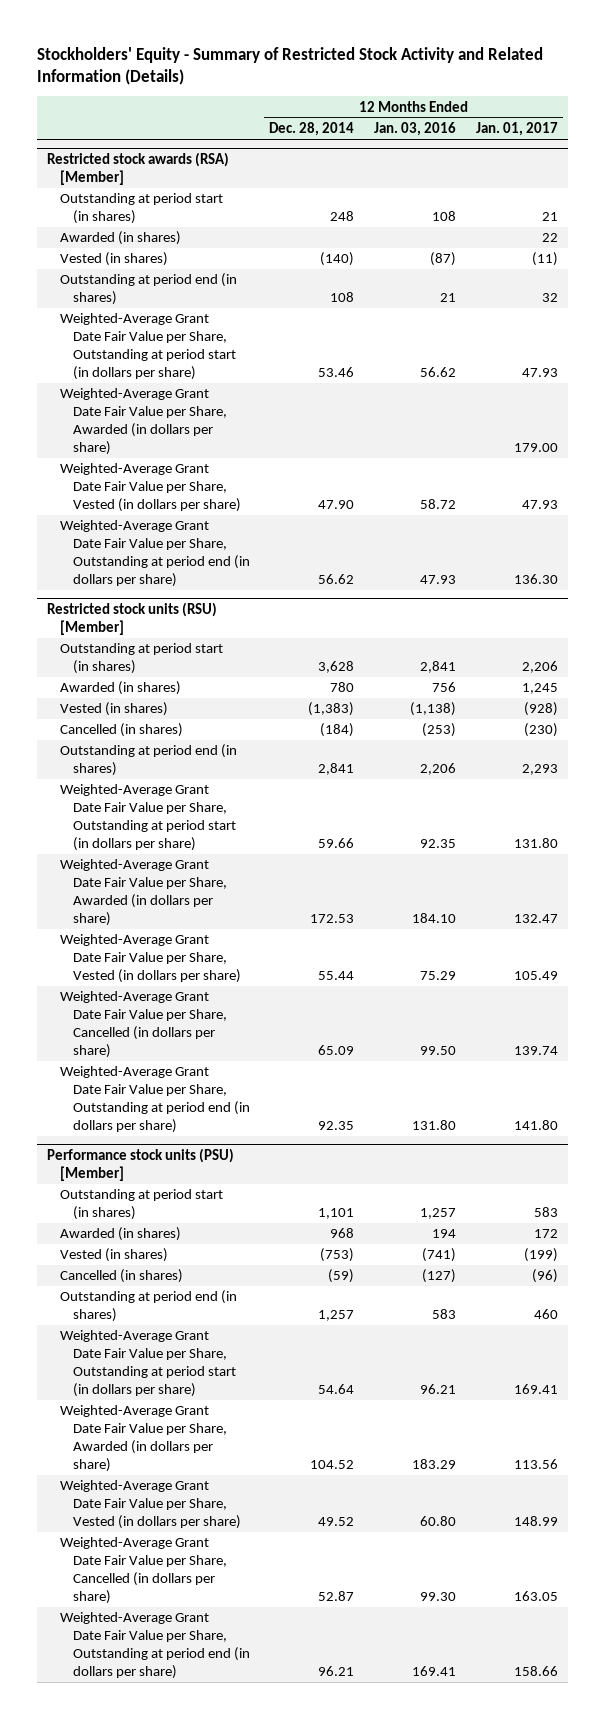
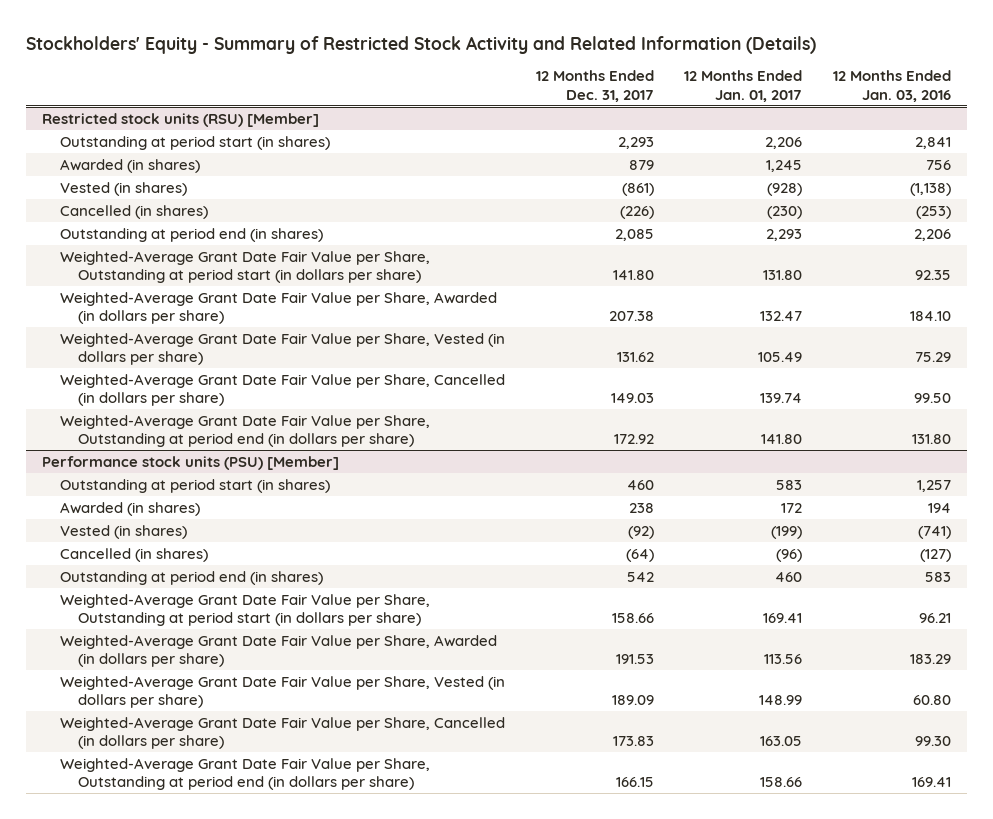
- | 12 Months Ended Dec. 28, 2014 | 12 Months Ended Jan. 03, 2016 | 12 Months Ended Jan. 01, 2017
+ | 12 Months Ended Dec. 31, 2017 | 12 Months Ended Jan. 01, 2017 | 12 Months Ended Jan. 03, 2016
- Restricted stock awards (RSA) [Member]
- Outstanding at period start (in shares) | 248 | 108 | 21
- Awarded (in shares) | | | 22
- Vested (in shares) | (140) | (87) | (11)
- Outstanding at period end (in shares) | 108 | 21 | 32
- Weighted-Average Grant Date Fair Value per Share, Outstanding at period start (in dollars per share) | 53.46 | 56.62 | 47.93
- Weighted-Average Grant Date Fair Value per Share, Awarded (in dollars per share) | | | 179.00
- Weighted-Average Grant Date Fair Value per Share, Vested (in dollars per share) | 47.90 | 58.72 | 47.93
- Weighted-Average Grant Date Fair Value per Share, Outstanding at period end (in dollars per share) | 56.62 | 47.93 | 136.30

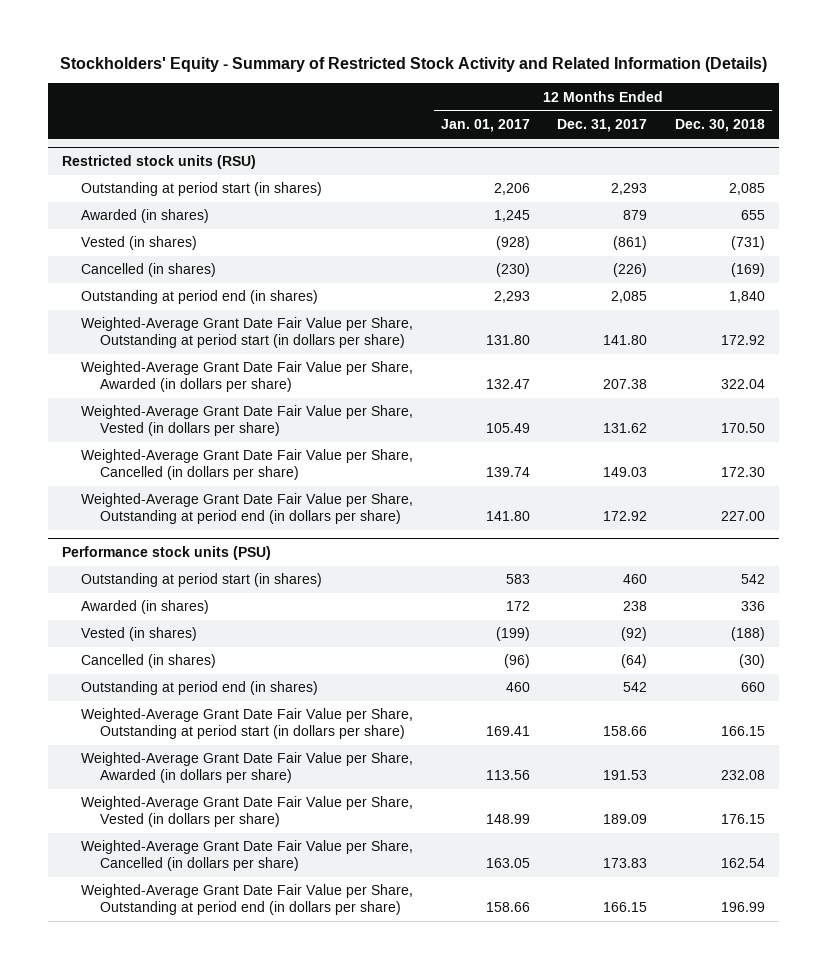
- | 12 Months Ended Dec. 31, 2017 | 12 Months Ended Jan. 01, 2017 | 12 Months Ended Jan. 03, 2016
+ | 12 Months Ended Jan. 01, 2017 | 12 Months Ended Dec. 31, 2017 | 12 Months Ended Dec. 30, 2018
- Restricted stock units (RSU) [Member]
+ Restricted stock units (RSU)
- Performance stock units (PSU) [Member]
+ Performance stock units (PSU)

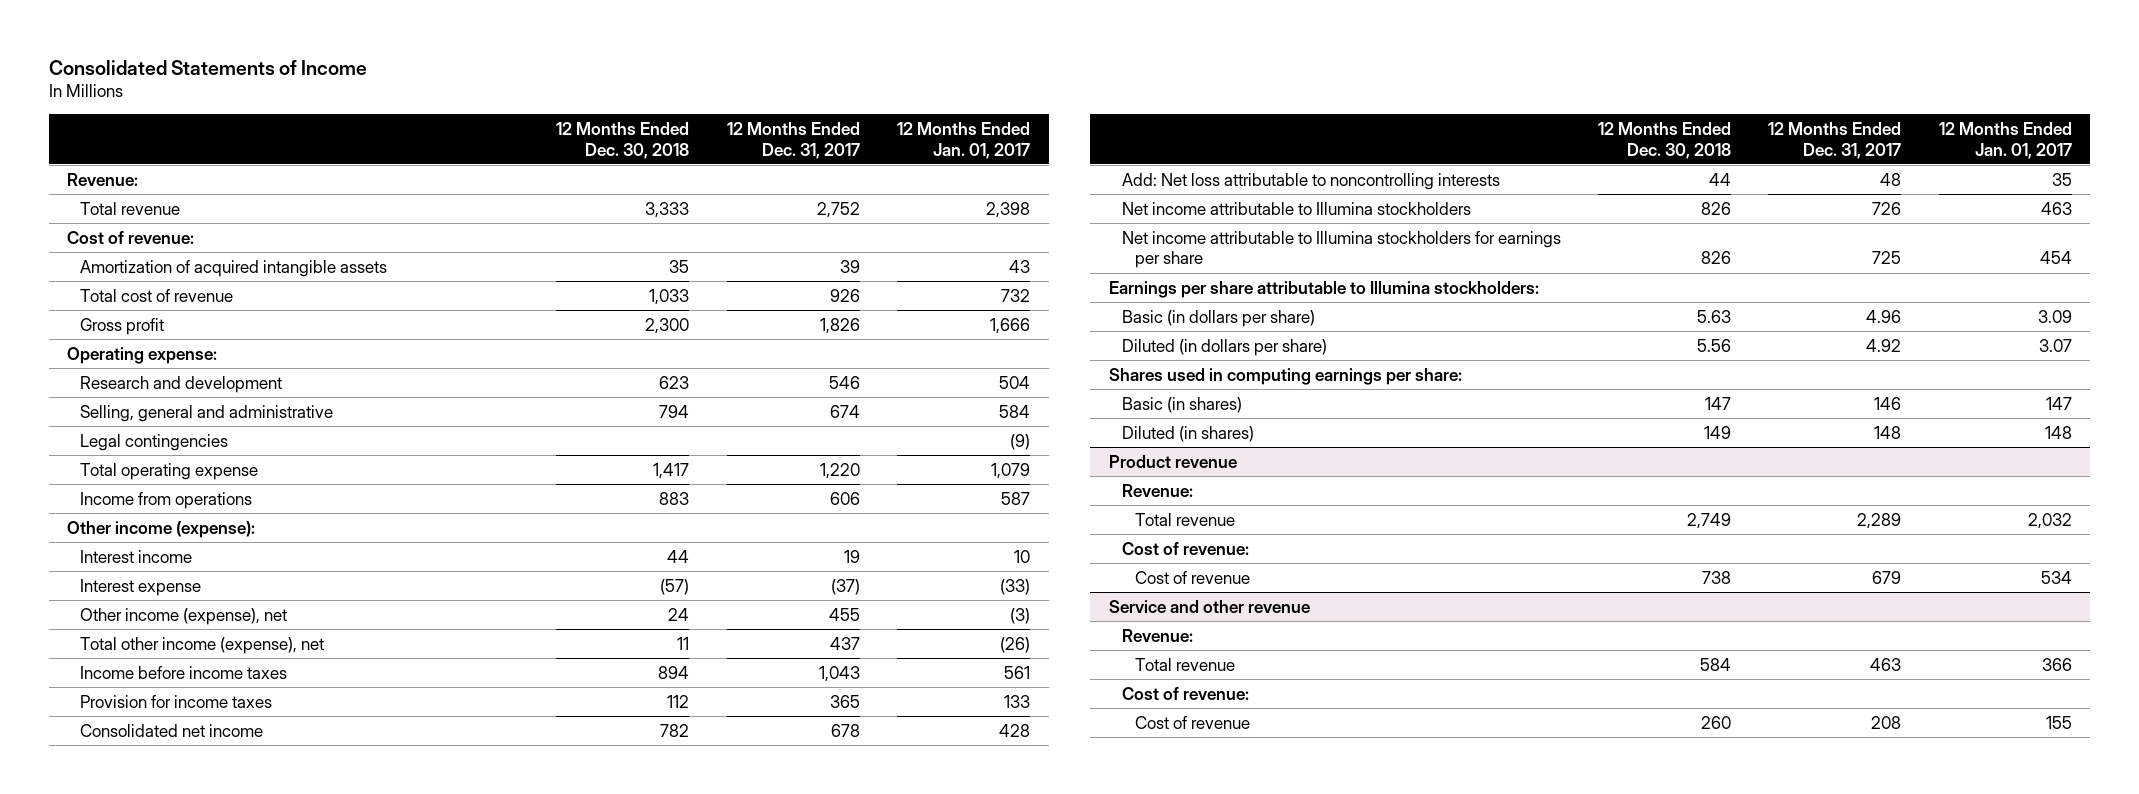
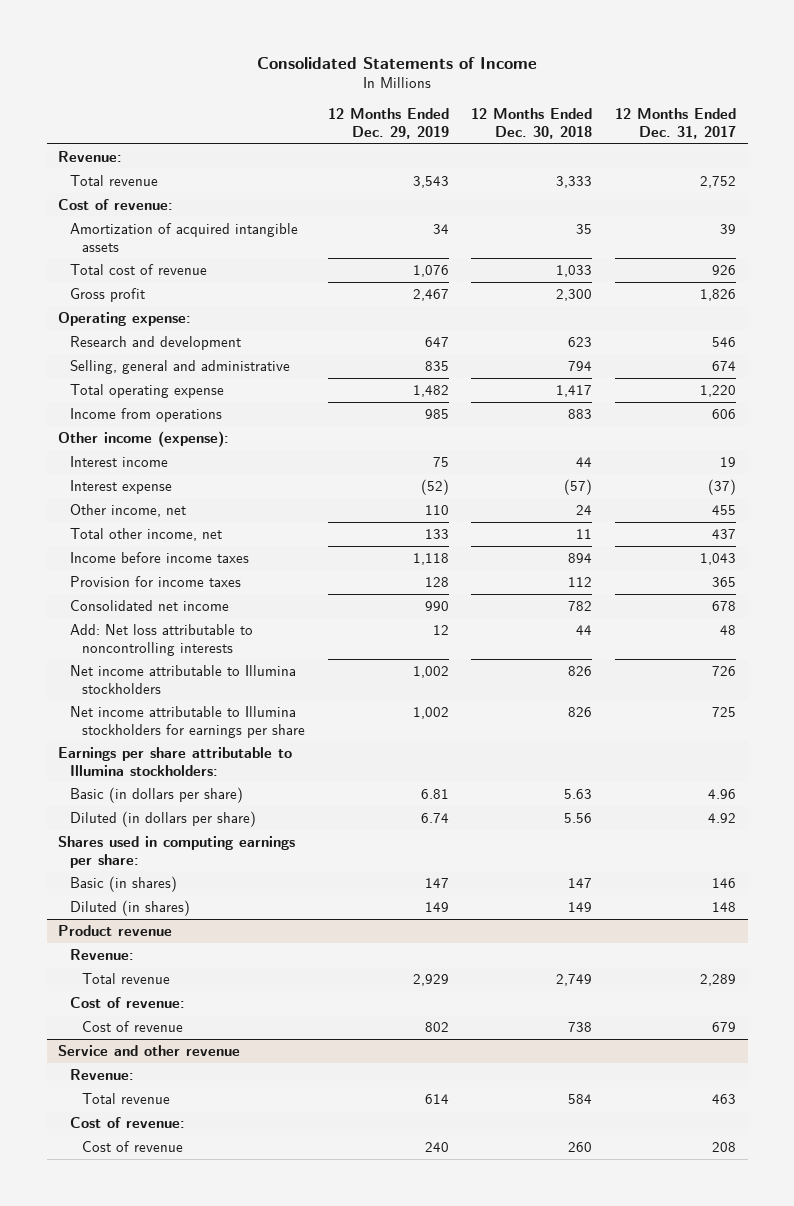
- | 12 Months Ended Dec. 30, 2018 | 12 Months Ended Dec. 31, 2017 | 12 Months Ended Jan. 01, 2017
+ | 12 Months Ended Dec. 29, 2019 | 12 Months Ended Dec. 30, 2018 | 12 Months Ended Dec. 31, 2017
- Legal contingencies | | | (9)
- Other income (expense), net | 24 | 455 | (3)
- Total other income (expense), net | 11 | 437 | (26)
+ Other income, net | 110 | 24 | 455
+ Total other income, net | 133 | 11 | 437

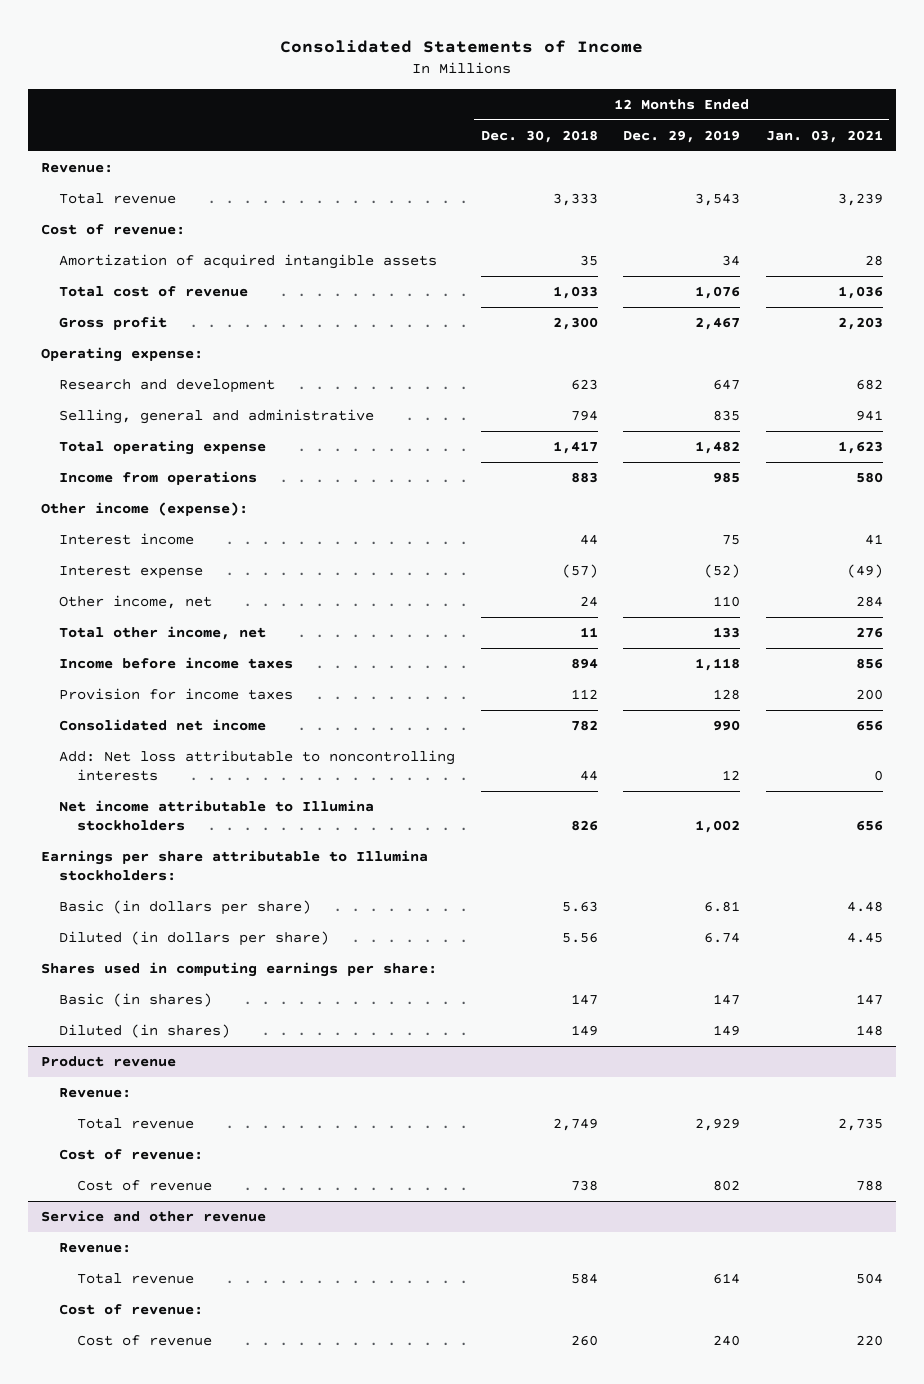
- | 12 Months Ended Dec. 29, 2019 | 12 Months Ended Dec. 30, 2018 | 12 Months Ended Dec. 31, 2017
+ | 12 Months Ended Dec. 30, 2018 | 12 Months Ended Dec. 29, 2019 | 12 Months Ended Jan. 03, 2021
- Net income attributable to Illumina stockholders for earnings per share | 1,002 | 826 | 725

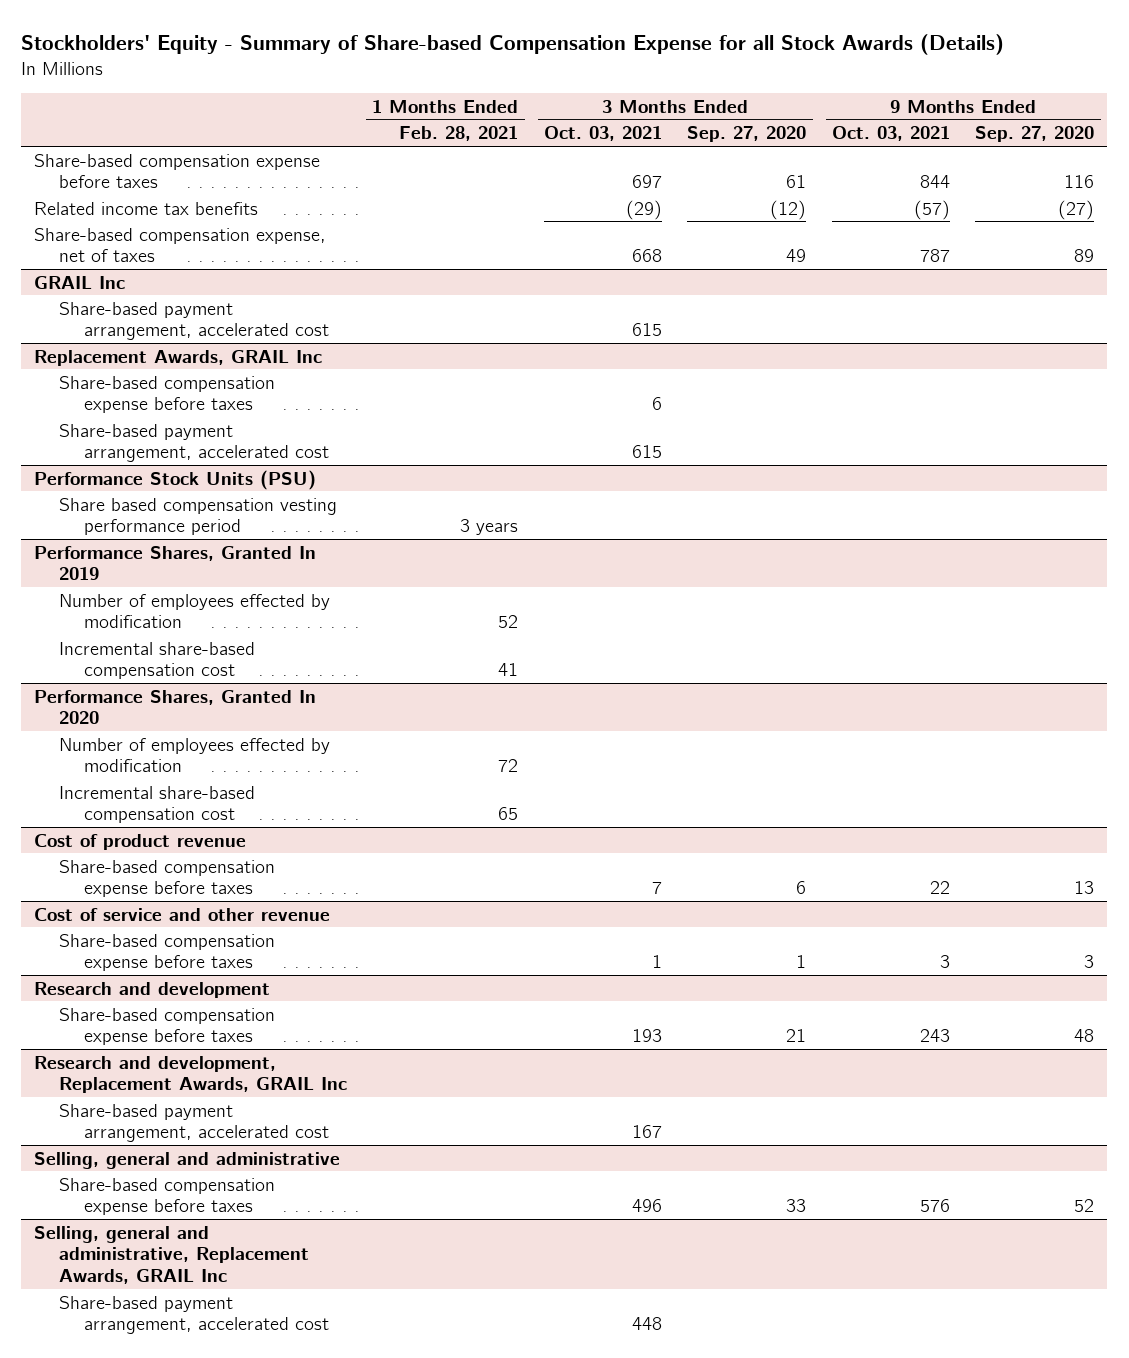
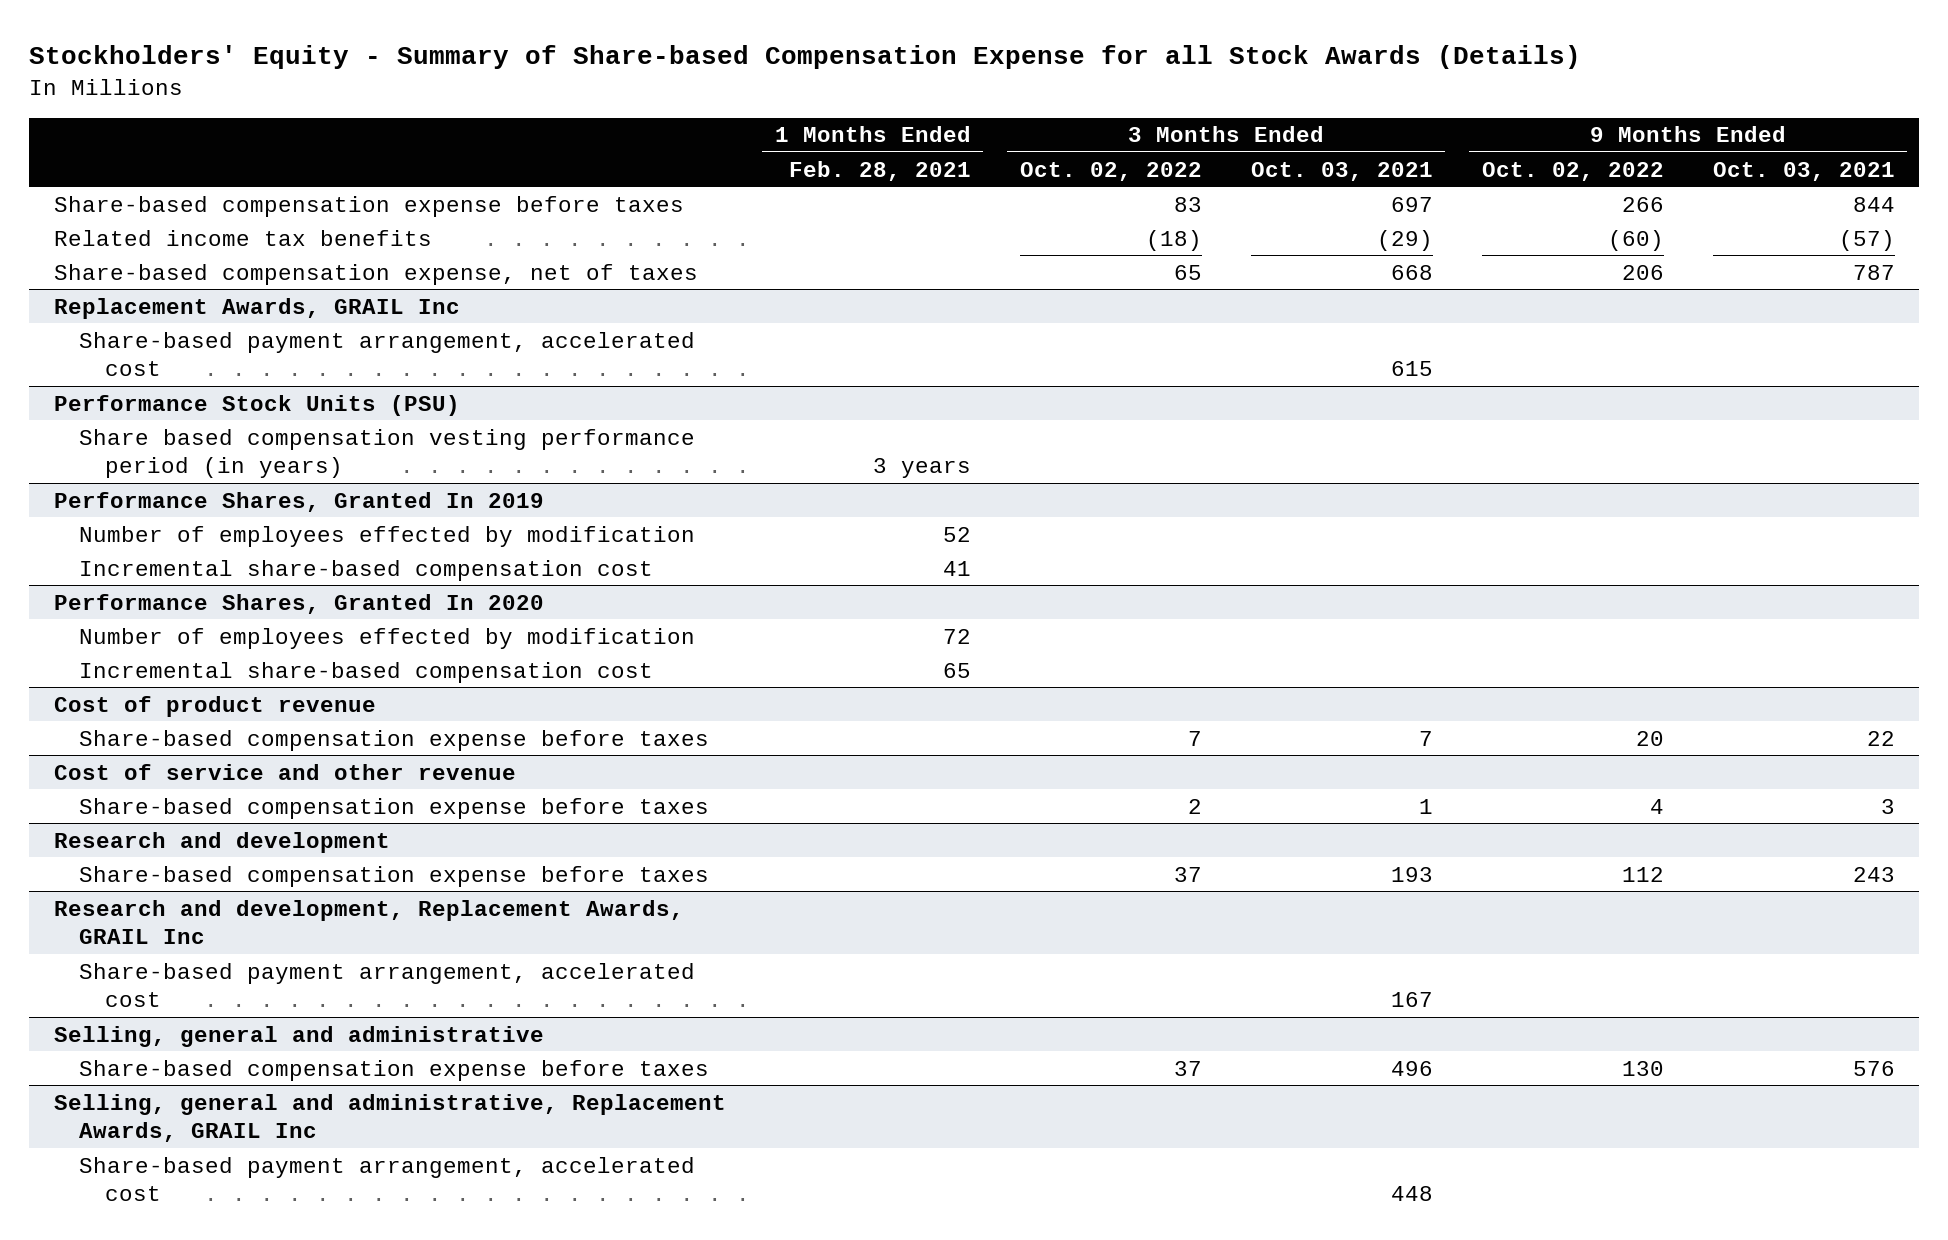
- | 1 Months Ended Feb. 28, 2021 | 3 Months Ended Oct. 03, 2021 | 3 Months Ended Sep. 27, 2020 | 9 Months Ended Oct. 03, 2021 | 9 Months Ended Sep. 27, 2020
+ | 1 Months Ended Feb. 28, 2021 | 3 Months Ended Oct. 02, 2022 | 3 Months Ended Oct. 03, 2021 | 9 Months Ended Oct. 02, 2022 | 9 Months Ended Oct. 03, 2021
- GRAIL Inc
- Share-based payment arrangement, accelerated cost | | 615 | | |
@ Replacement Awards, GRAIL Inc
- Share-based compensation expense before taxes | | 6 | | |
@ Performance Stock Units (PSU)
- Share based compensation vesting performance period | 3 years | | | |
+ Share based compensation vesting performance period (in years) | 3 years | | | |

